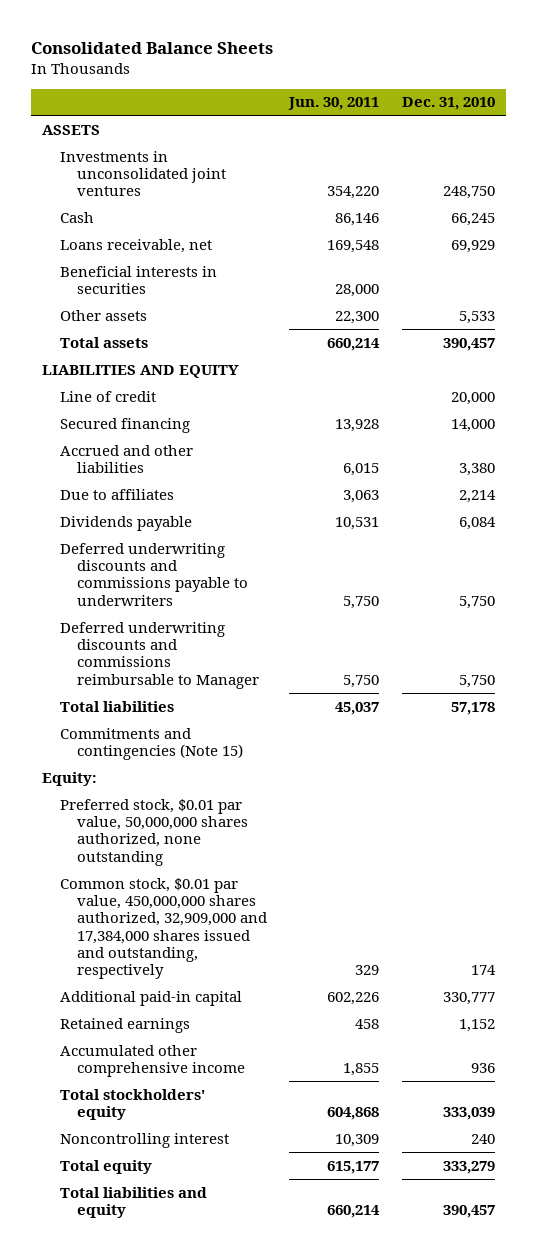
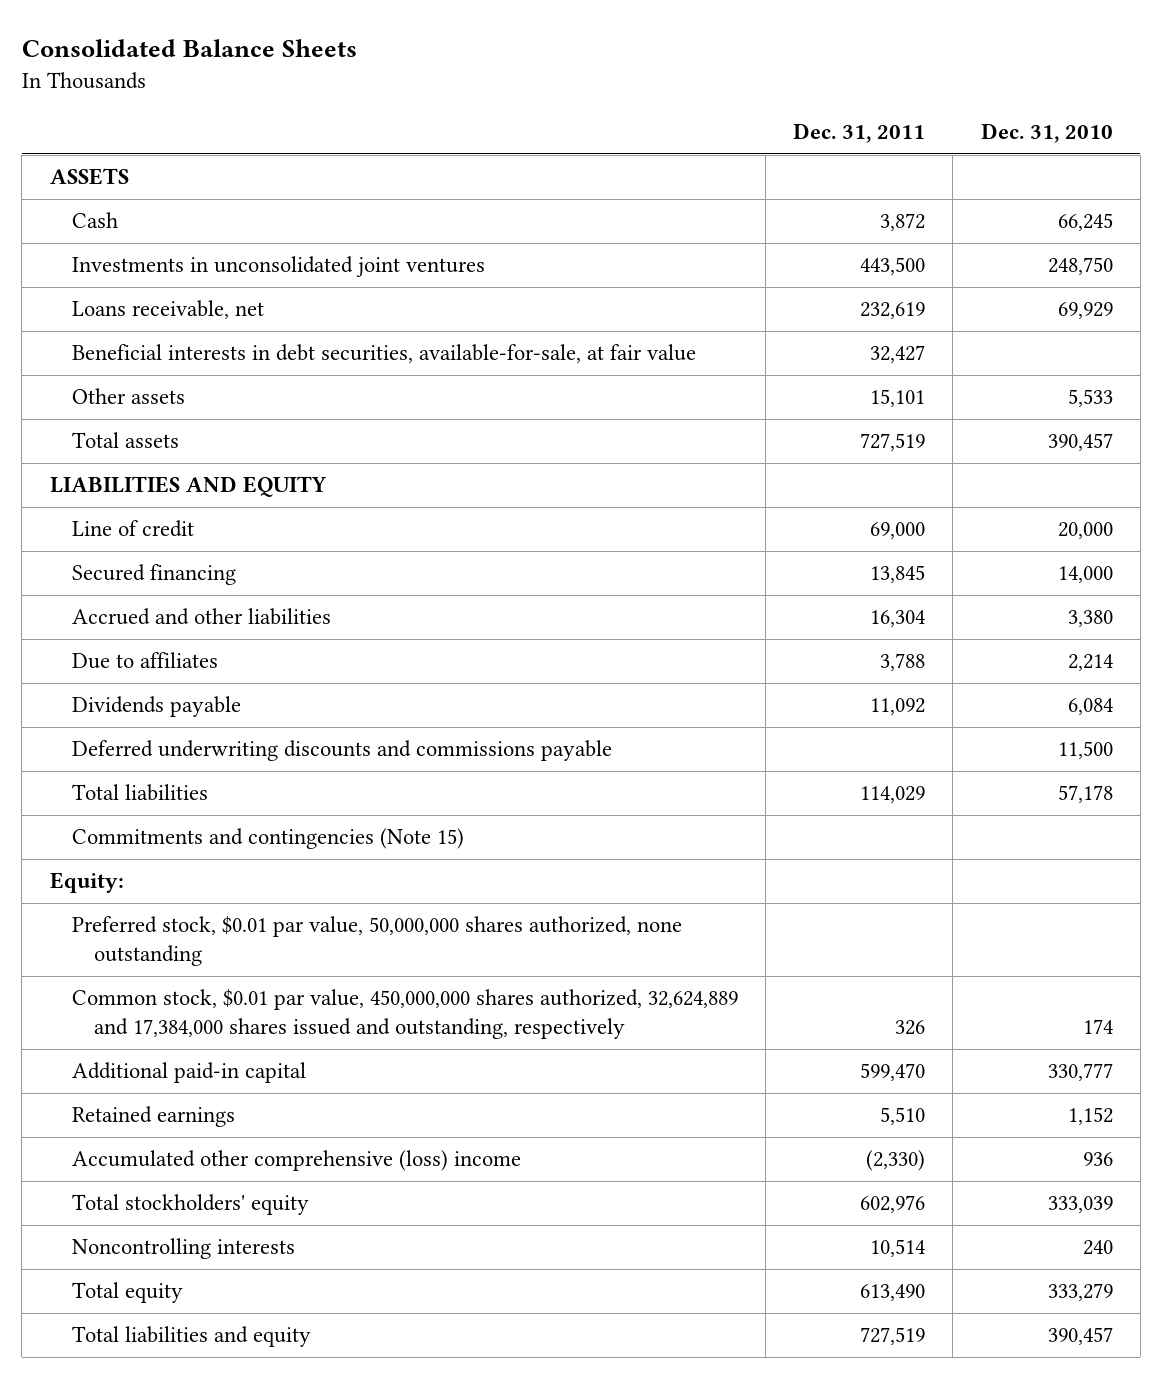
- | Jun. 30, 2011 | Dec. 31, 2010
+ | Dec. 31, 2011 | Dec. 31, 2010
moved down: Investments in unconsolidated joint ventures | 443,500 | 248,750
- Beneficial interests in securities | 28,000 |
+ Beneficial interests in debt securities, available-for-sale, at fair value | 32,427 |
- Deferred underwriting discounts and commissions payable to underwriters | 5,750 | 5,750
- Deferred underwriting discounts and commissions reimbursable to Manager | 5,750 | 5,750
+ Deferred underwriting discounts and commissions payable | | 11,500
- Common stock, $0.01 par value, 450,000,000 shares authorized, 32,909,000 and 17,384,000 shares issued and outstanding, respectively | 329 | 174
+ Common stock, $0.01 par value, 450,000,000 shares authorized, 32,624,889 and 17,384,000 shares issued and outstanding, respectively | 326 | 174
- Accumulated other comprehensive income | 1,855 | 936
+ Accumulated other comprehensive (loss) income | (2,330) | 936
- Noncontrolling interest | 10,309 | 240
+ Noncontrolling interests | 10,514 | 240

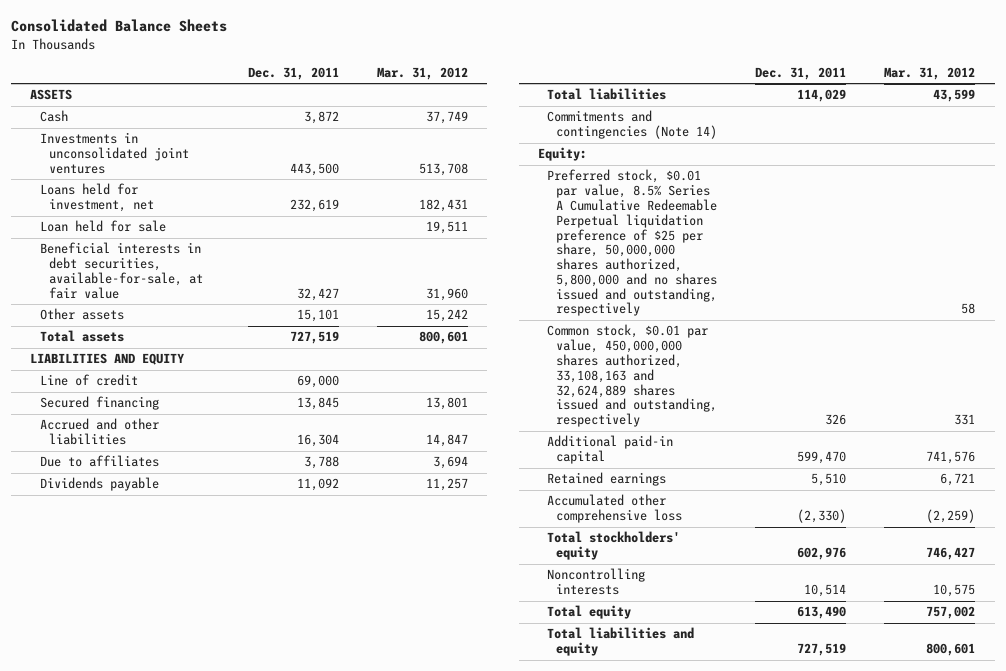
- | Dec. 31, 2011 | Dec. 31, 2010
+ | Dec. 31, 2011 | Mar. 31, 2012
- Loans receivable, net | 232,619 | 69,929
+ Loans held for investment, net | 232,619 | 182,431
+ Loan held for sale | | 19,511
- Deferred underwriting discounts and commissions payable | | 11,500
- Commitments and contingencies (Note 15)
+ Commitments and contingencies (Note 14)
- Preferred stock, $0.01 par value, 50,000,000 shares authorized, none outstanding
- Common stock, $0.01 par value, 450,000,000 shares authorized, 32,624,889 and 17,384,000 shares issued and outstanding, respectively | 326 | 174
+ Preferred stock, $0.01 par value, 8.5% Series A Cumulative Redeemable Perpetual liquidation preference of $25 per share, 50,000,000 shares authorized, 5,800,000 and no shares issued and outstanding, respectively | | 58
+ Common stock, $0.01 par value, 450,000,000 shares authorized, 33,108,163 and 32,624,889 shares issued and outstanding, respectively | 326 | 331
- Accumulated other comprehensive (loss) income | (2,330) | 936
+ Accumulated other comprehensive loss | (2,330) | (2,259)

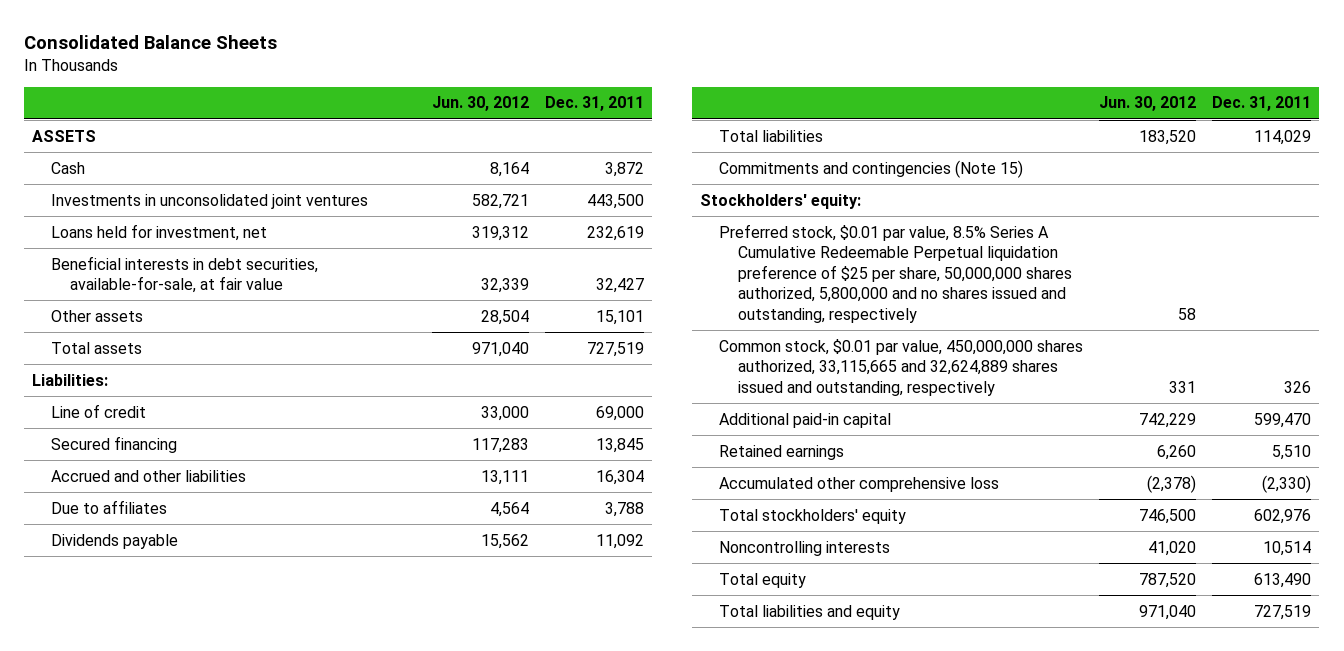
- | Dec. 31, 2011 | Mar. 31, 2012
+ | Jun. 30, 2012 | Dec. 31, 2011
- Loan held for sale | | 19,511
- LIABILITIES AND EQUITY
+ Liabilities:
- Commitments and contingencies (Note 14)
- Equity:
+ Commitments and contingencies (Note 15)
+ Stockholders' equity:
- Common stock, $0.01 par value, 450,000,000 shares authorized, 33,108,163 and 32,624,889 shares issued and outstanding, respectively | 326 | 331
+ Common stock, $0.01 par value, 450,000,000 shares authorized, 33,115,665 and 32,624,889 shares issued and outstanding, respectively | 331 | 326

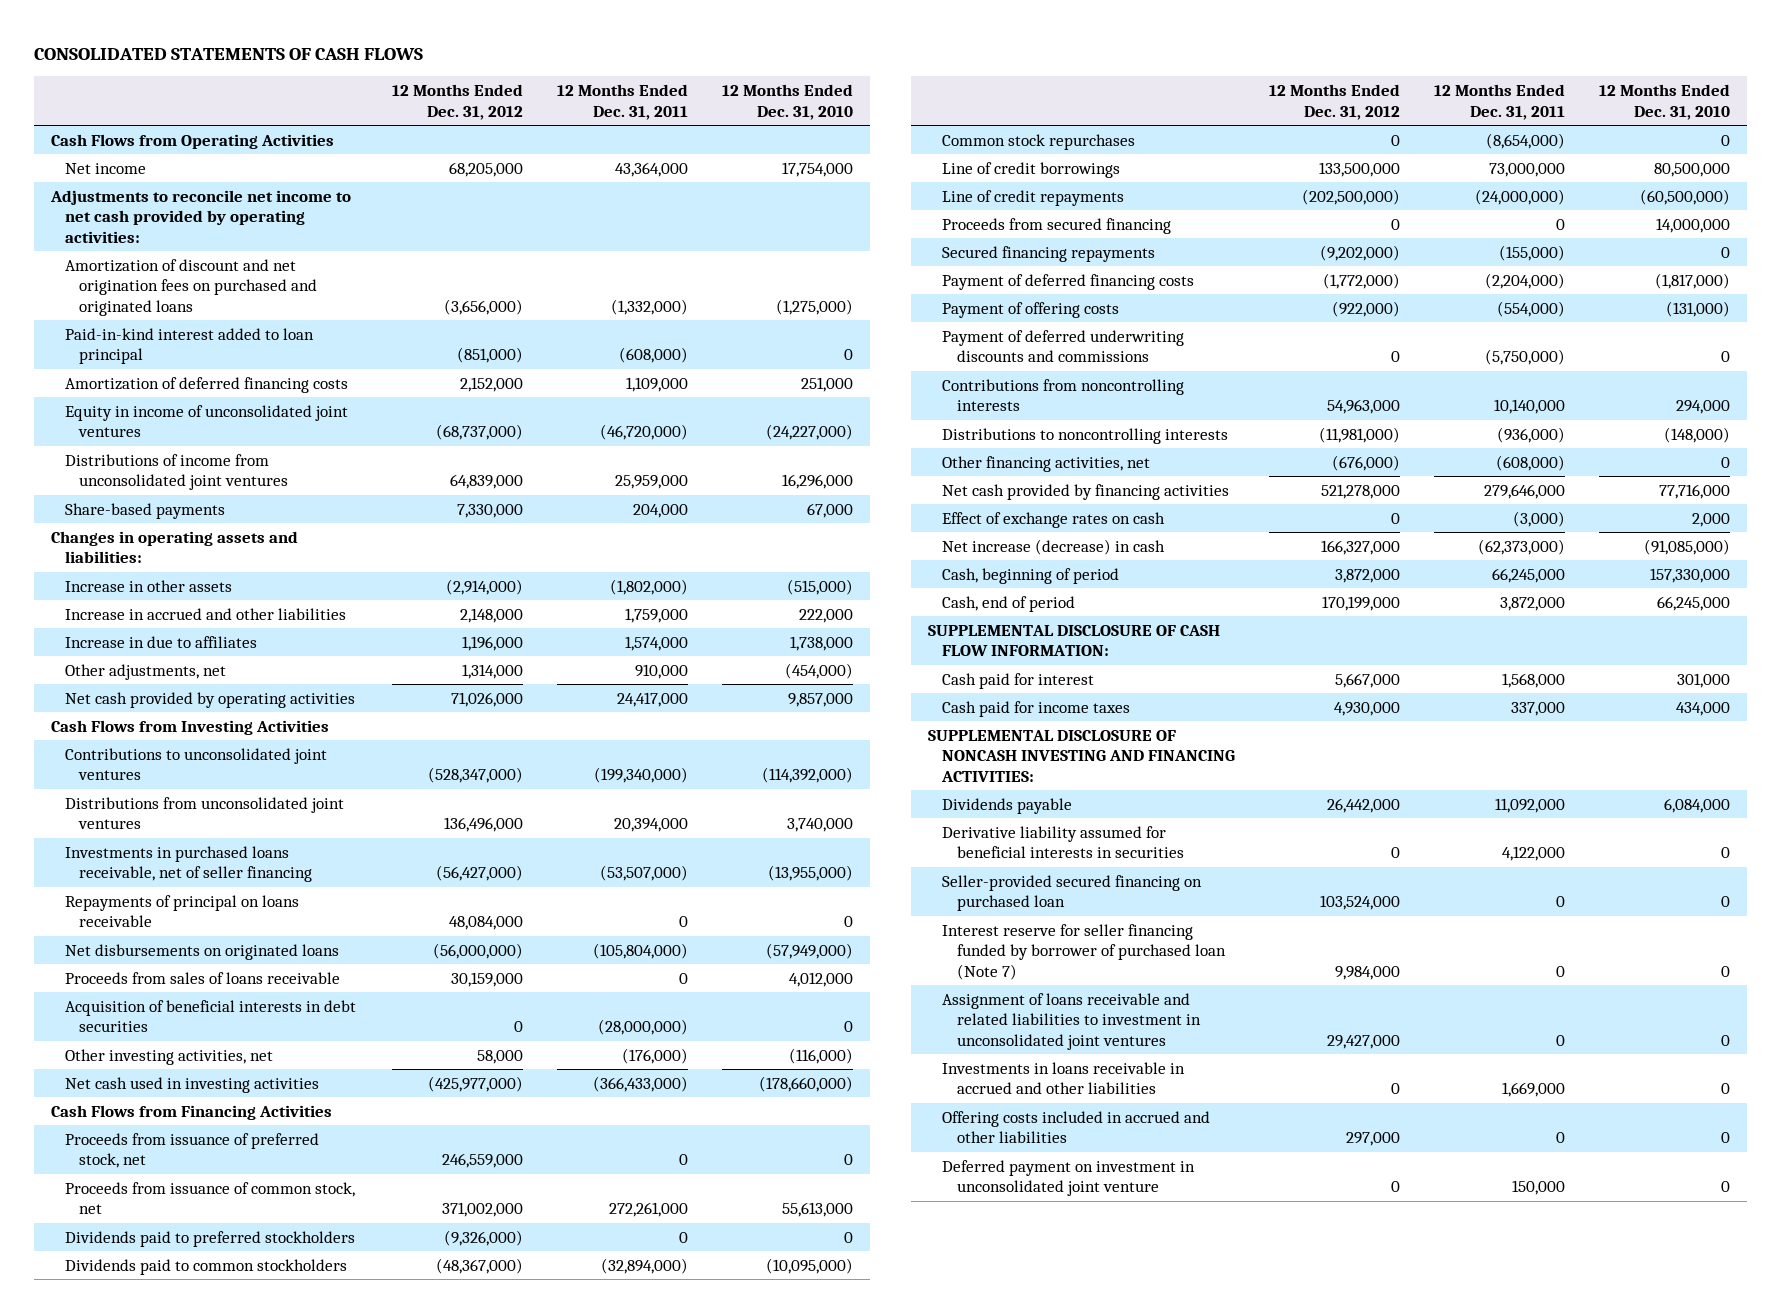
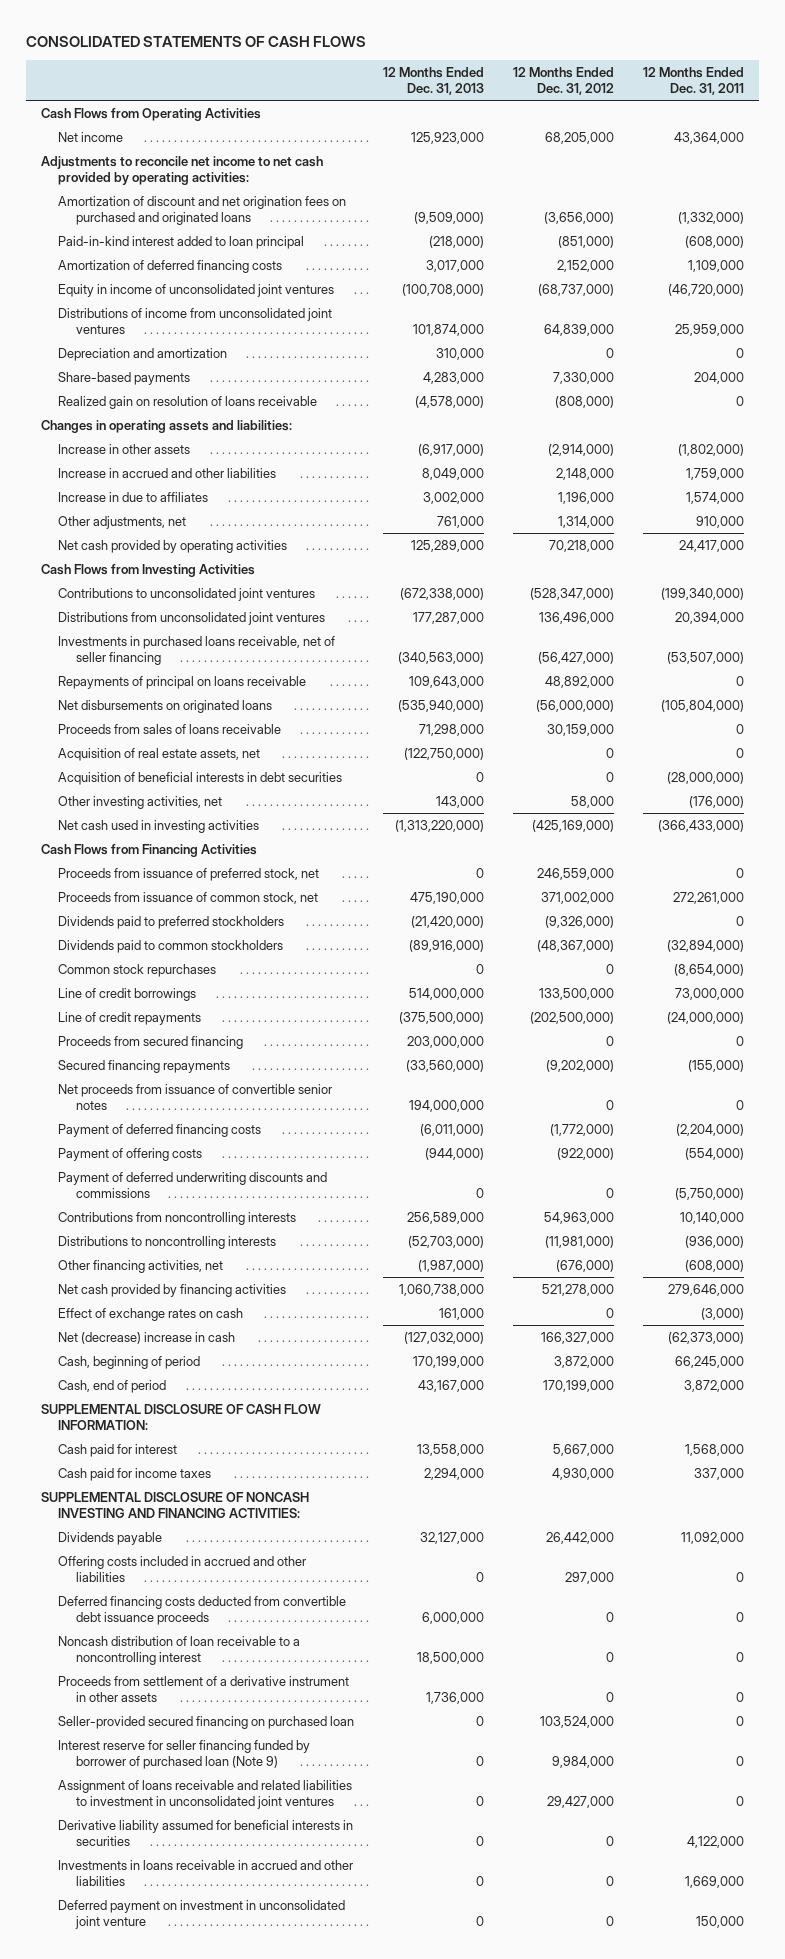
- | 12 Months Ended Dec. 31, 2012 | 12 Months Ended Dec. 31, 2011 | 12 Months Ended Dec. 31, 2010
+ | 12 Months Ended Dec. 31, 2013 | 12 Months Ended Dec. 31, 2012 | 12 Months Ended Dec. 31, 2011
+ Depreciation and amortization | 310,000 | 0 | 0
+ Realized gain on resolution of loans receivable | (4,578,000) | (808,000) | 0
- Net cash provided by operating activities | 71,026,000 | 24,417,000 | 9,857,000
+ Net cash provided by operating activities | 125,289,000 | 70,218,000 | 24,417,000
- Repayments of principal on loans receivable | 48,084,000 | 0 | 0
+ Repayments of principal on loans receivable | 109,643,000 | 48,892,000 | 0
+ Acquisition of real estate assets, net | (122,750,000) | 0 | 0
- Net cash used in investing activities | (425,977,000) | (366,433,000) | (178,660,000)
+ Net cash used in investing activities | (1,313,220,000) | (425,169,000) | (366,433,000)
+ Net proceeds from issuance of convertible senior notes | 194,000,000 | 0 | 0
- Net increase (decrease) in cash | 166,327,000 | (62,373,000) | (91,085,000)
+ Net (decrease) increase in cash | (127,032,000) | 166,327,000 | (62,373,000)
moved up: Offering costs included in accrued and other liabilities | 0 | 297,000 | 0
+ Deferred financing costs deducted from convertible debt issuance proceeds | 6,000,000 | 0 | 0
+ Noncash distribution of loan receivable to a noncontrolling interest | 18,500,000 | 0 | 0
+ Proceeds from settlement of a derivative instrument in other assets | 1,736,000 | 0 | 0
- Interest reserve for seller financing funded by borrower of purchased loan (Note 7) | 9,984,000 | 0 | 0
+ Interest reserve for seller financing funded by borrower of purchased loan (Note 9) | 0 | 9,984,000 | 0
moved down: Derivative liability assumed for beneficial interests in securities | 0 | 0 | 4,122,000

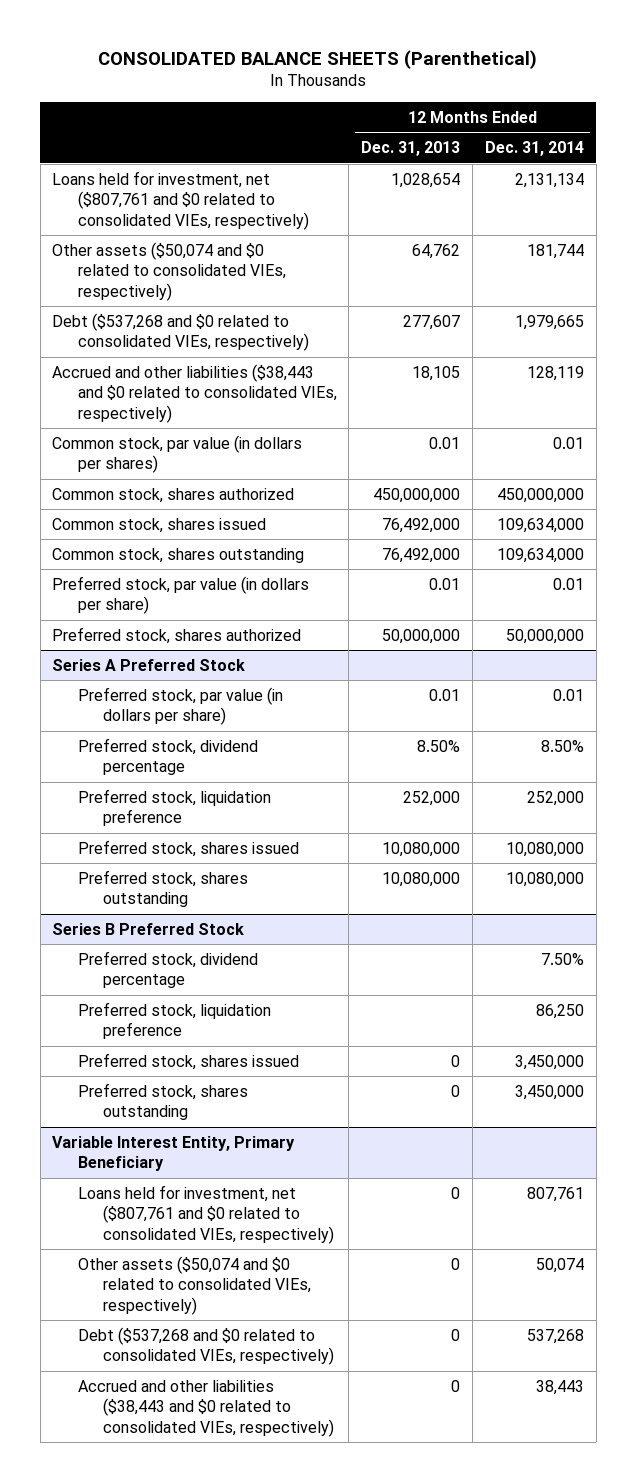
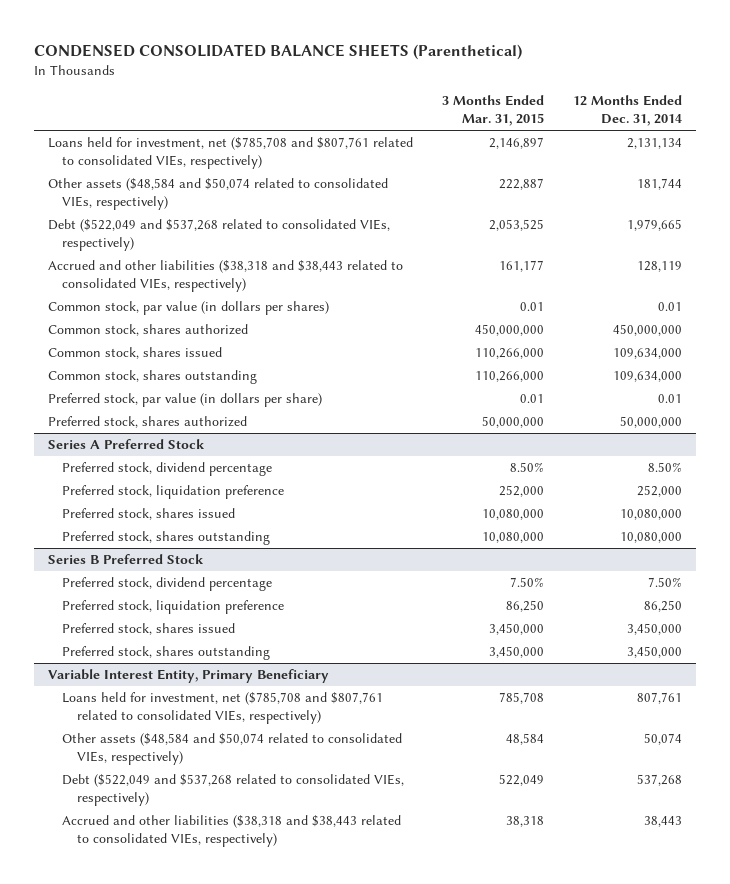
- CONSOLIDATED BALANCE SHEETS (Parenthetical)
+ CONDENSED CONSOLIDATED BALANCE SHEETS (Parenthetical)
- | 12 Months Ended Dec. 31, 2013 | 12 Months Ended Dec. 31, 2014
+ | 3 Months Ended Mar. 31, 2015 | 12 Months Ended Dec. 31, 2014
- Loans held for investment, net ($807,761 and $0 related to consolidated VIEs, respectively) | 1,028,654 | 2,131,134
- Other assets ($50,074 and $0 related to consolidated VIEs, respectively) | 64,762 | 181,744
- Debt ($537,268 and $0 related to consolidated VIEs, respectively) | 277,607 | 1,979,665
- Accrued and other liabilities ($38,443 and $0 related to consolidated VIEs, respectively) | 18,105 | 128,119
+ Loans held for investment, net ($785,708 and $807,761 related to consolidated VIEs, respectively) | 2,146,897 | 2,131,134
+ Other assets ($48,584 and $50,074 related to consolidated VIEs, respectively) | 222,887 | 181,744
+ Debt ($522,049 and $537,268 related to consolidated VIEs, respectively) | 2,053,525 | 1,979,665
+ Accrued and other liabilities ($38,318 and $38,443 related to consolidated VIEs, respectively) | 161,177 | 128,119
@ Series A Preferred Stock
- Preferred stock, par value (in dollars per share) | 0.01 | 0.01
@ Variable Interest Entity, Primary Beneficiary
- Loans held for investment, net ($807,761 and $0 related to consolidated VIEs, respectively) | 0 | 807,761
- Other assets ($50,074 and $0 related to consolidated VIEs, respectively) | 0 | 50,074
- Debt ($537,268 and $0 related to consolidated VIEs, respectively) | 0 | 537,268
- Accrued and other liabilities ($38,443 and $0 related to consolidated VIEs, respectively) | 0 | 38,443
+ Loans held for investment, net ($785,708 and $807,761 related to consolidated VIEs, respectively) | 785,708 | 807,761
+ Other assets ($48,584 and $50,074 related to consolidated VIEs, respectively) | 48,584 | 50,074
+ Debt ($522,049 and $537,268 related to consolidated VIEs, respectively) | 522,049 | 537,268
+ Accrued and other liabilities ($38,318 and $38,443 related to consolidated VIEs, respectively) | 38,318 | 38,443

